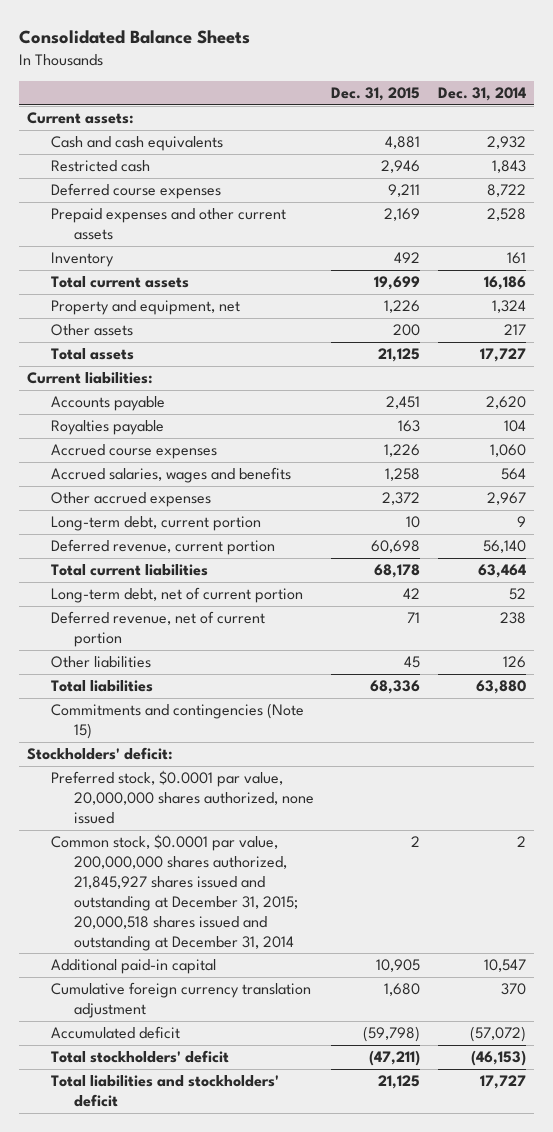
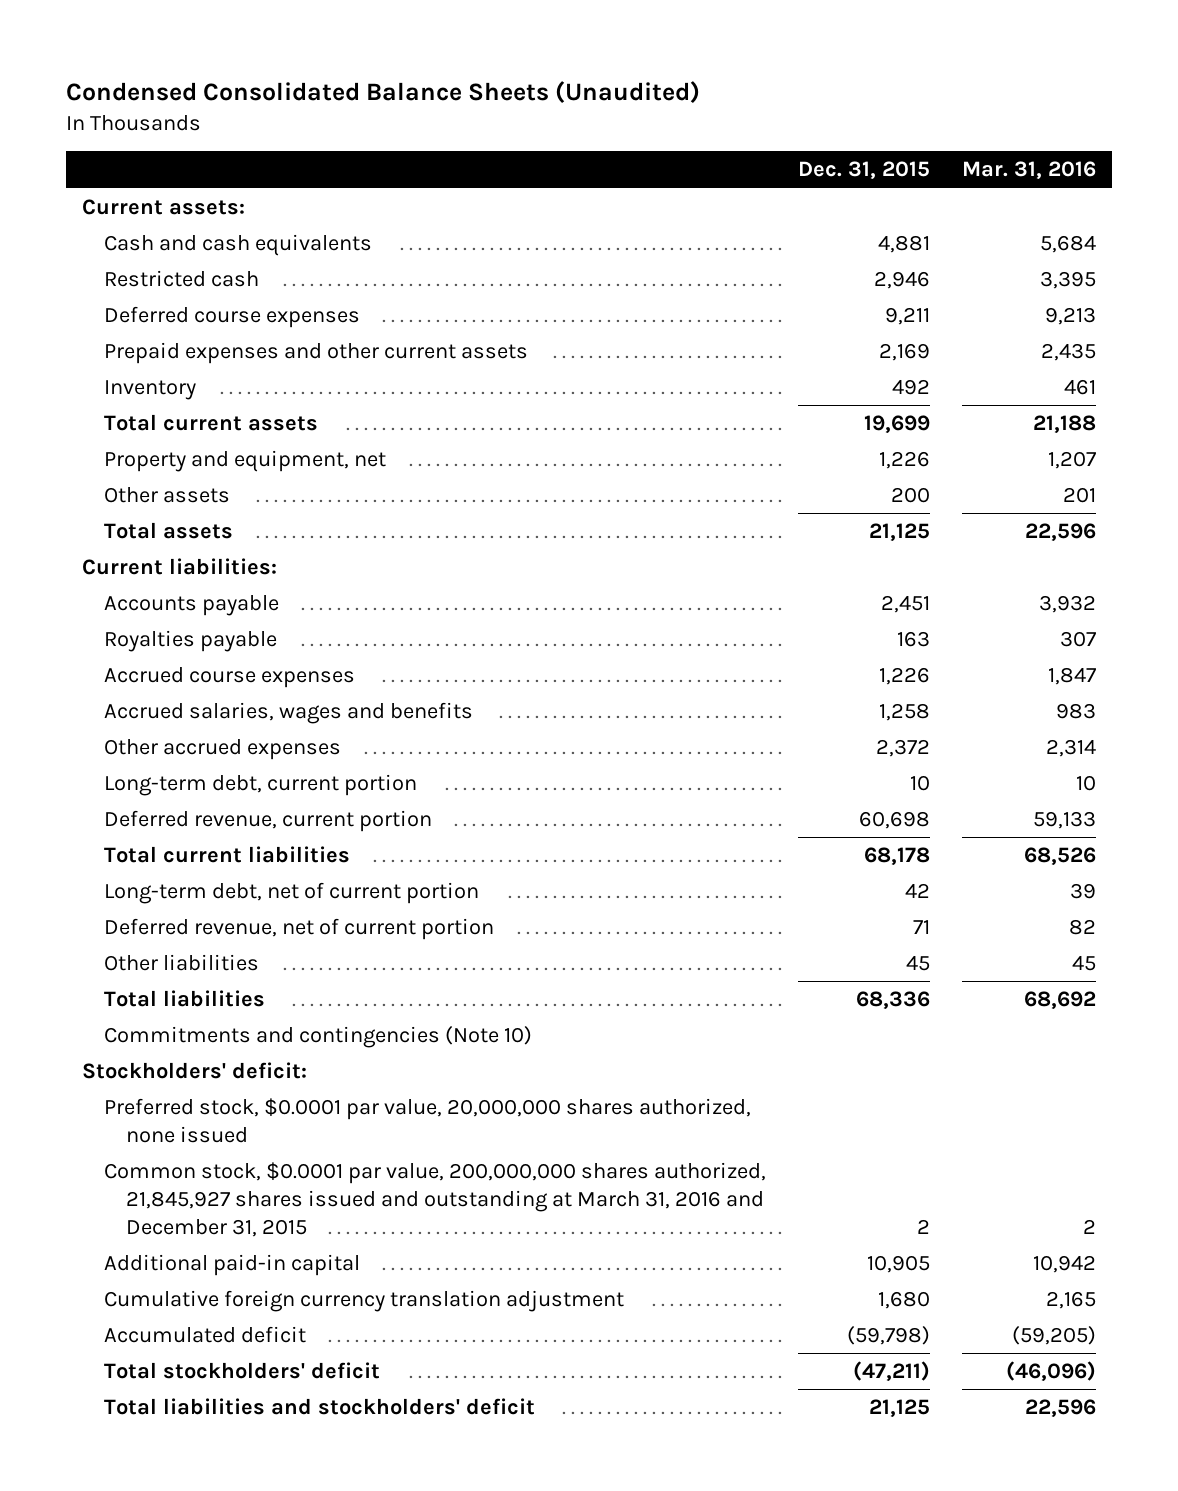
- Consolidated Balance Sheets
+ Condensed Consolidated Balance Sheets (Unaudited)
- | Dec. 31, 2015 | Dec. 31, 2014
+ | Dec. 31, 2015 | Mar. 31, 2016
- Commitments and contingencies (Note 15)
+ Commitments and contingencies (Note 10)
- Common stock, $0.0001 par value, 200,000,000 shares authorized, 21,845,927 shares issued and outstanding at December 31, 2015; 20,000,518 shares issued and outstanding at December 31, 2014 | 2 | 2
+ Common stock, $0.0001 par value, 200,000,000 shares authorized, 21,845,927 shares issued and outstanding at March 31, 2016 and December 31, 2015 | 2 | 2

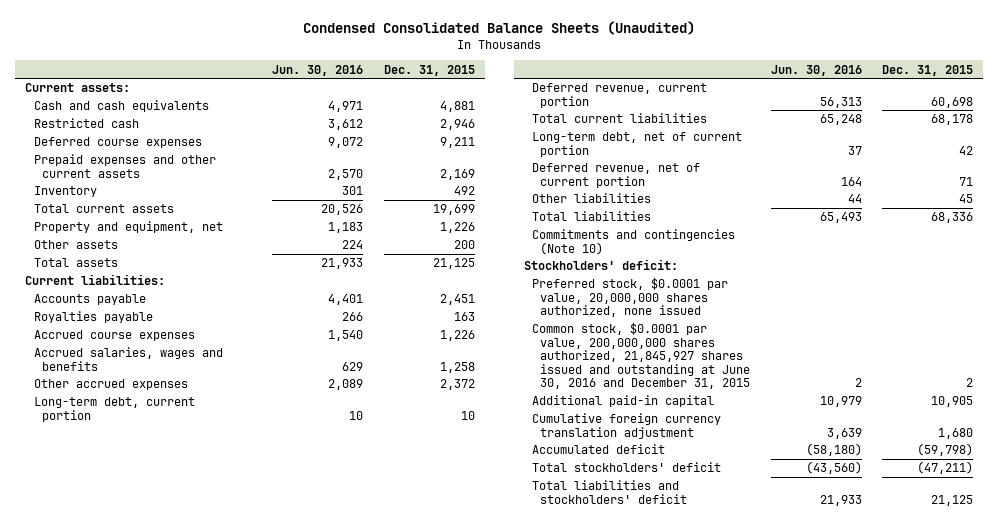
- | Dec. 31, 2015 | Mar. 31, 2016
+ | Jun. 30, 2016 | Dec. 31, 2015
- Common stock, $0.0001 par value, 200,000,000 shares authorized, 21,845,927 shares issued and outstanding at March 31, 2016 and December 31, 2015 | 2 | 2
+ Common stock, $0.0001 par value, 200,000,000 shares authorized, 21,845,927 shares issued and outstanding at June 30, 2016 and December 31, 2015 | 2 | 2

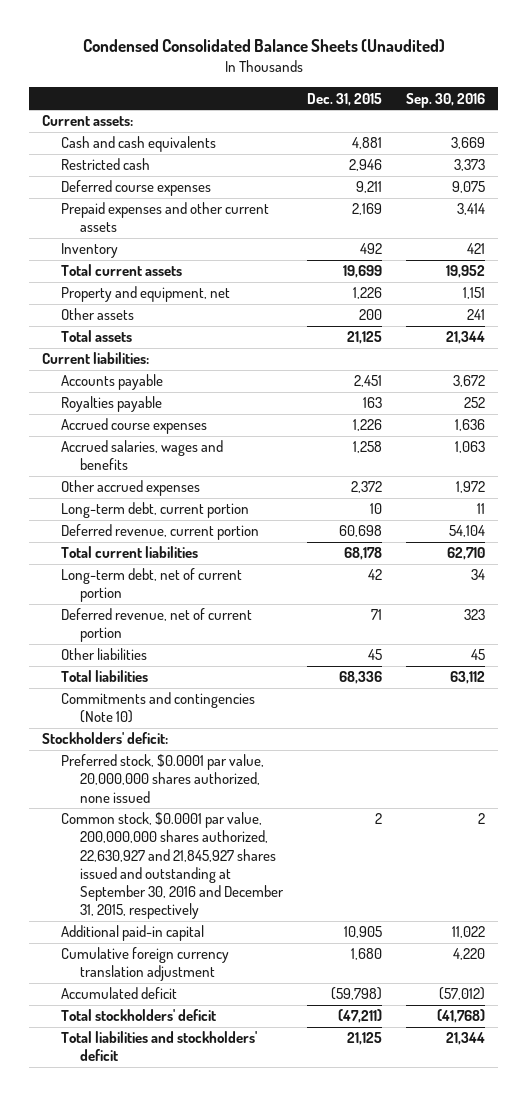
- | Jun. 30, 2016 | Dec. 31, 2015
+ | Dec. 31, 2015 | Sep. 30, 2016
- Common stock, $0.0001 par value, 200,000,000 shares authorized, 21,845,927 shares issued and outstanding at June 30, 2016 and December 31, 2015 | 2 | 2
+ Common stock, $0.0001 par value, 200,000,000 shares authorized, 22,630,927 and 21,845,927 shares issued and outstanding at September 30, 2016 and December 31, 2015, respectively | 2 | 2

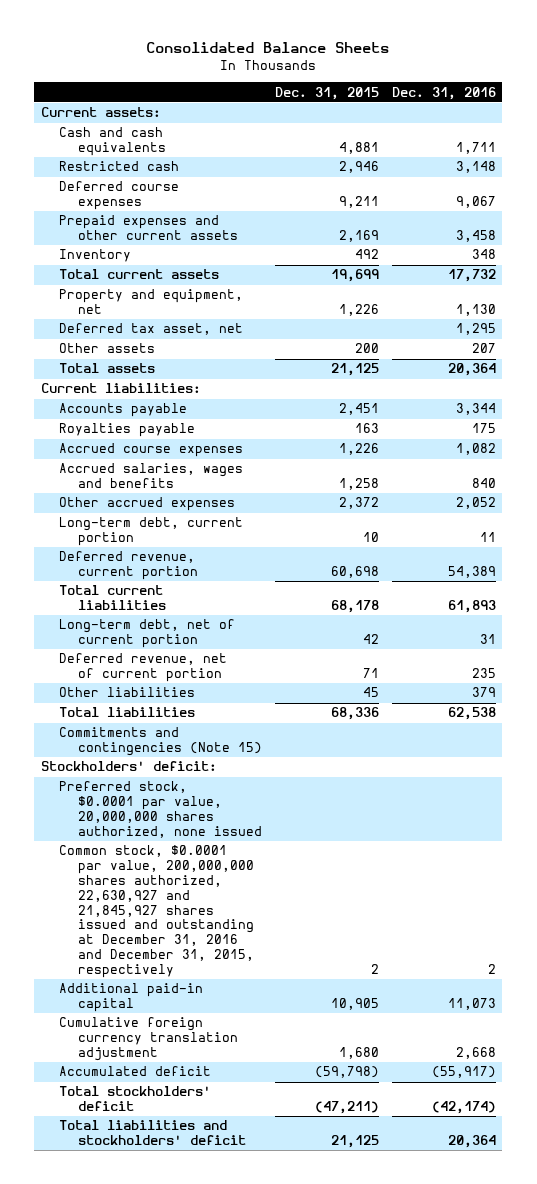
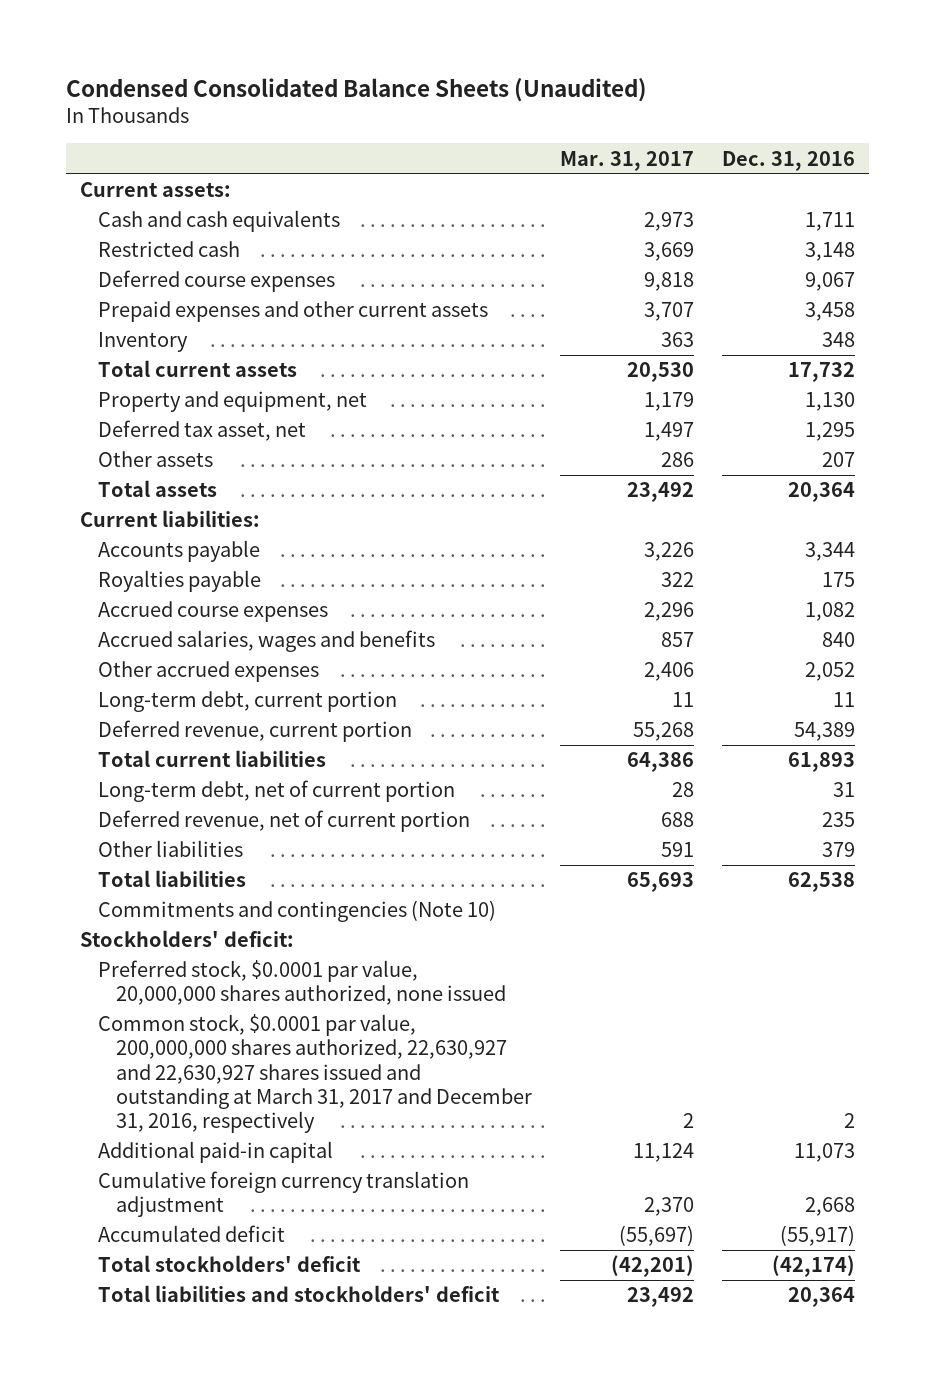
- Consolidated Balance Sheets
+ Condensed Consolidated Balance Sheets (Unaudited)
- | Dec. 31, 2015 | Dec. 31, 2016
+ | Mar. 31, 2017 | Dec. 31, 2016
- Commitments and contingencies (Note 15)
+ Commitments and contingencies (Note 10)
- Common stock, $0.0001 par value, 200,000,000 shares authorized, 22,630,927 and 21,845,927 shares issued and outstanding at December 31, 2016 and December 31, 2015, respectively | 2 | 2
+ Common stock, $0.0001 par value, 200,000,000 shares authorized, 22,630,927 and 22,630,927 shares issued and outstanding at March 31, 2017 and December 31, 2016, respectively | 2 | 2

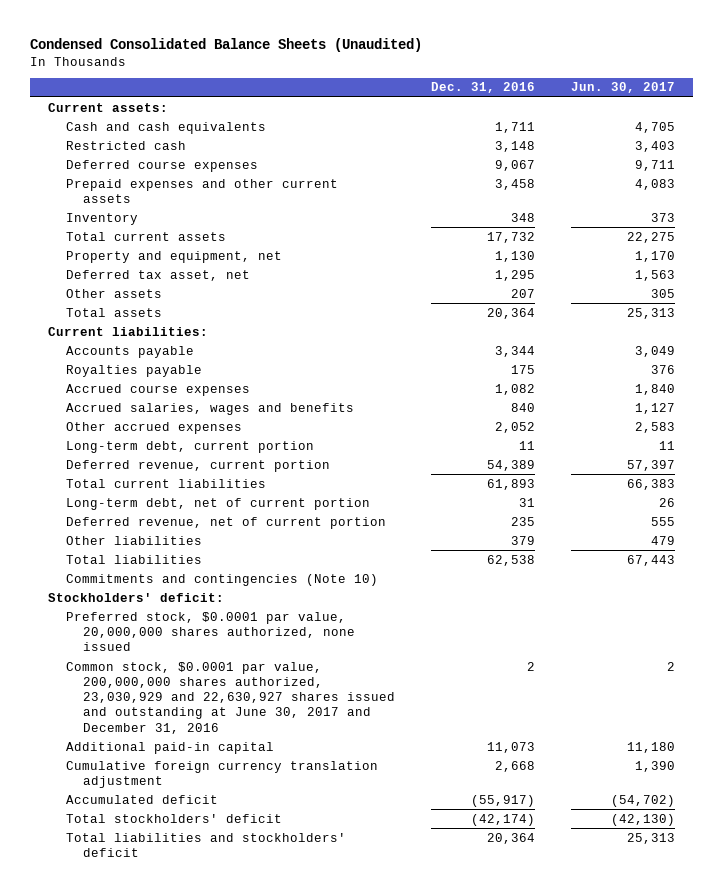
- | Mar. 31, 2017 | Dec. 31, 2016
+ | Dec. 31, 2016 | Jun. 30, 2017
- Common stock, $0.0001 par value, 200,000,000 shares authorized, 22,630,927 and 22,630,927 shares issued and outstanding at March 31, 2017 and December 31, 2016, respectively | 2 | 2
+ Common stock, $0.0001 par value, 200,000,000 shares authorized, 23,030,929 and 22,630,927 shares issued and outstanding at June 30, 2017 and December 31, 2016 | 2 | 2

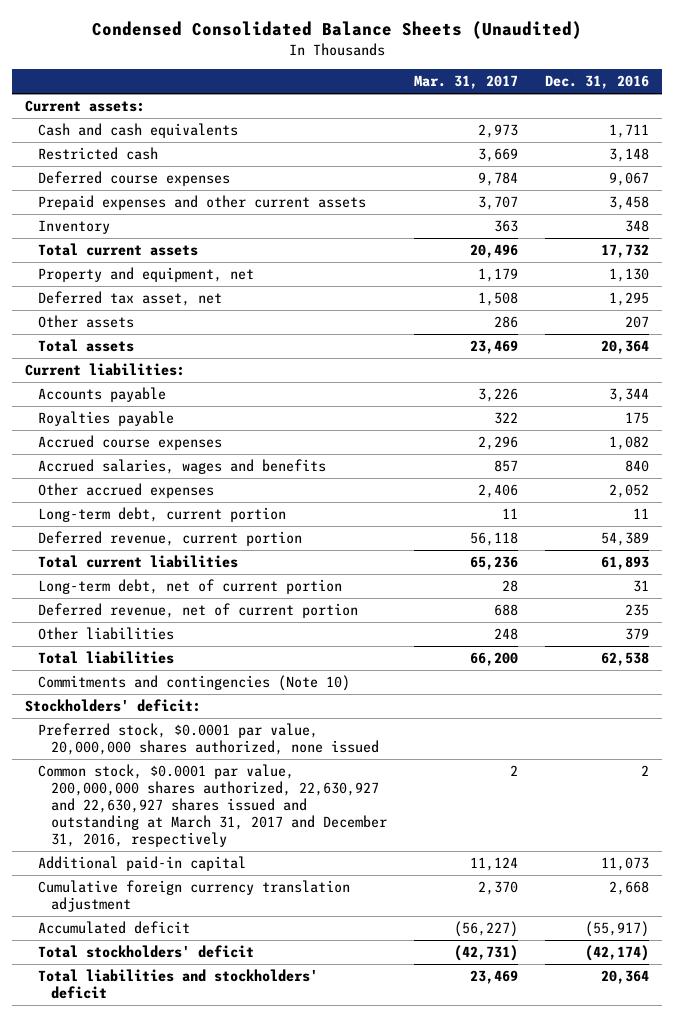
- | Dec. 31, 2016 | Jun. 30, 2017
+ | Mar. 31, 2017 | Dec. 31, 2016
- Common stock, $0.0001 par value, 200,000,000 shares authorized, 23,030,929 and 22,630,927 shares issued and outstanding at June 30, 2017 and December 31, 2016 | 2 | 2
+ Common stock, $0.0001 par value, 200,000,000 shares authorized, 22,630,927 and 22,630,927 shares issued and outstanding at March 31, 2017 and December 31, 2016, respectively | 2 | 2

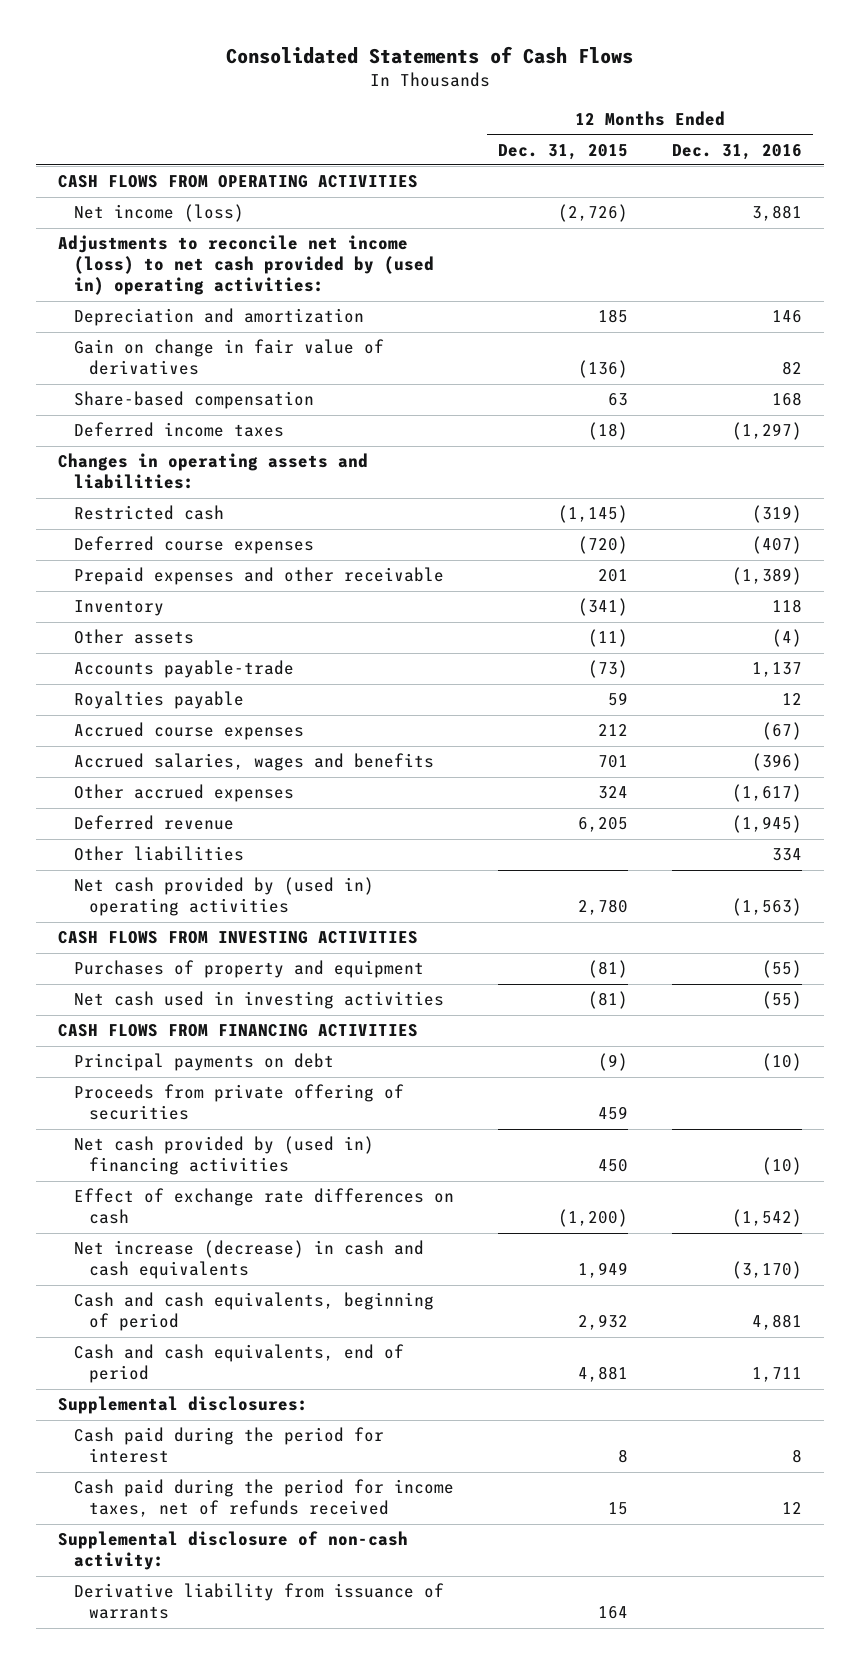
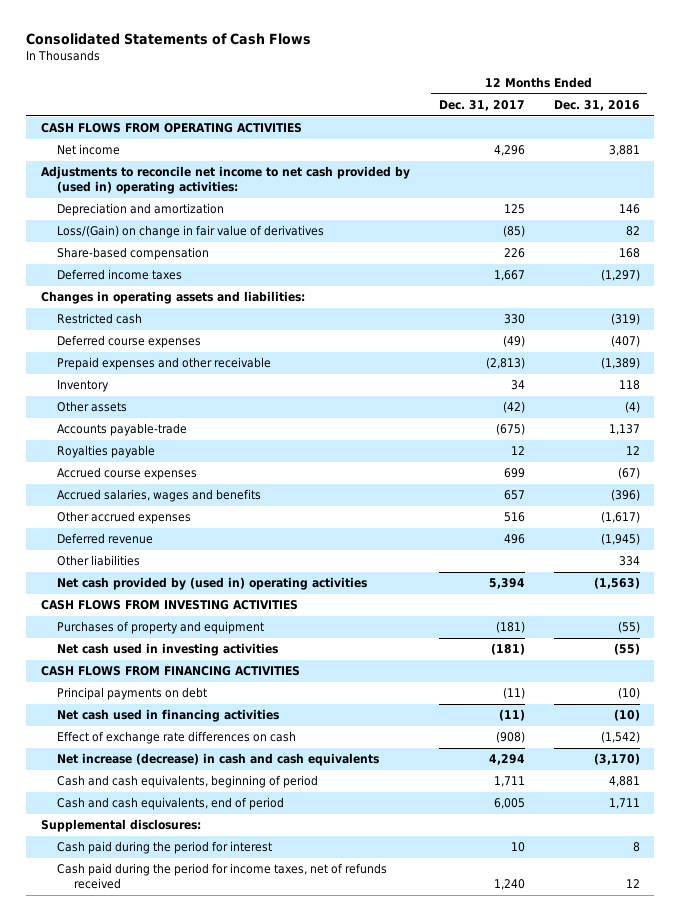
- | 12 Months Ended Dec. 31, 2015 | 12 Months Ended Dec. 31, 2016
+ | 12 Months Ended Dec. 31, 2017 | 12 Months Ended Dec. 31, 2016
- Net income (loss) | (2,726) | 3,881
- Adjustments to reconcile net income (loss) to net cash provided by (used in) operating activities:
+ Net income | 4,296 | 3,881
+ Adjustments to reconcile net income to net cash provided by (used in) operating activities:
- Gain on change in fair value of derivatives | (136) | 82
+ Loss/(Gain) on change in fair value of derivatives | (85) | 82
- Proceeds from private offering of securities | 459 |
- Net cash provided by (used in) financing activities | 450 | (10)
+ Net cash used in financing activities | (11) | (10)
- Supplemental disclosure of non-cash activity:
- Derivative liability from issuance of warrants | 164 |

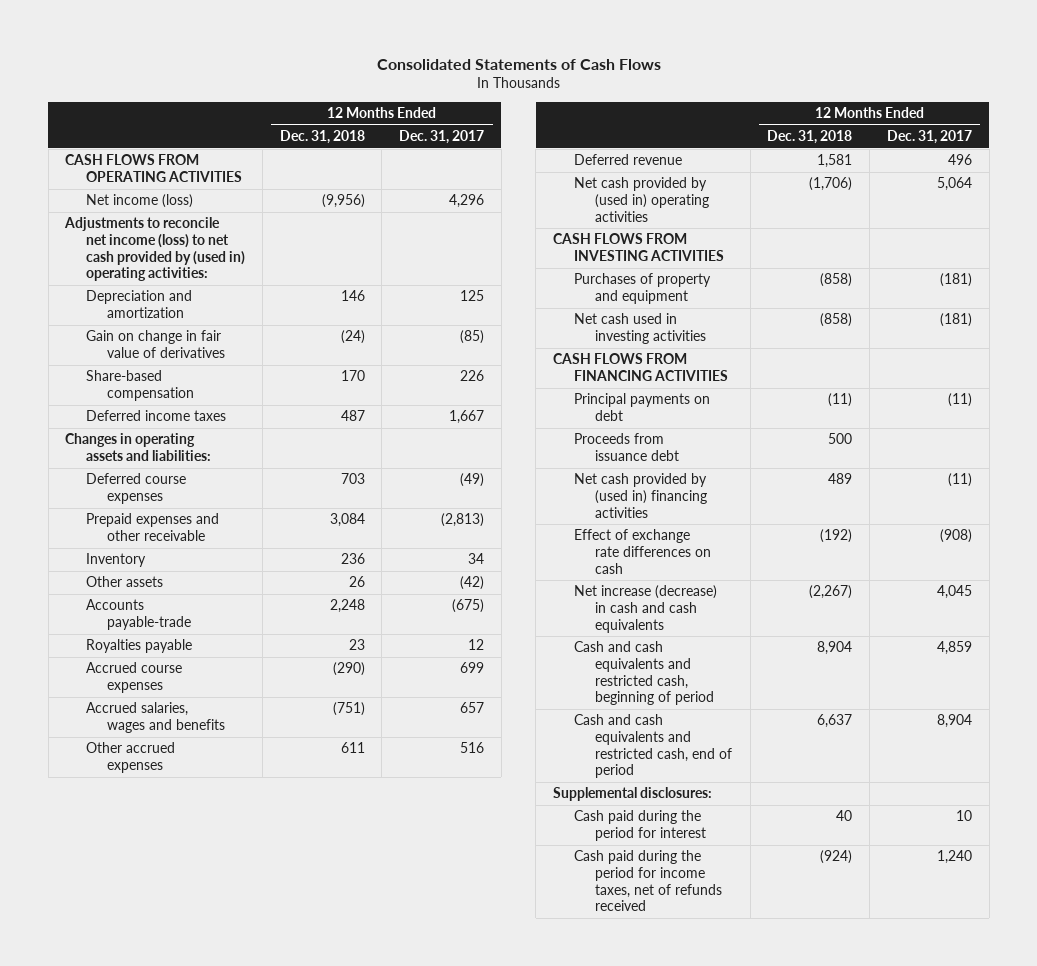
- | 12 Months Ended Dec. 31, 2017 | 12 Months Ended Dec. 31, 2016
+ | 12 Months Ended Dec. 31, 2018 | 12 Months Ended Dec. 31, 2017
- Net income | 4,296 | 3,881
- Adjustments to reconcile net income to net cash provided by (used in) operating activities:
+ Net income (loss) | (9,956) | 4,296
+ Adjustments to reconcile net income (loss) to net cash provided by (used in) operating activities:
- Loss/(Gain) on change in fair value of derivatives | (85) | 82
+ Gain on change in fair value of derivatives | (24) | (85)
- Restricted cash | 330 | (319)
- Other liabilities | | 334
- Net cash provided by (used in) operating activities | 5,394 | (1,563)
+ Net cash provided by (used in) operating activities | (1,706) | 5,064
- Net cash used in financing activities | (11) | (10)
+ Proceeds from issuance debt | 500 |
+ Net cash provided by (used in) financing activities | 489 | (11)
- Net increase (decrease) in cash and cash equivalents | 4,294 | (3,170)
- Cash and cash equivalents, beginning of period | 1,711 | 4,881
- Cash and cash equivalents, end of period | 6,005 | 1,711
+ Net increase (decrease) in cash and cash equivalents | (2,267) | 4,045
+ Cash and cash equivalents and restricted cash, beginning of period | 8,904 | 4,859
+ Cash and cash equivalents and restricted cash, end of period | 6,637 | 8,904

